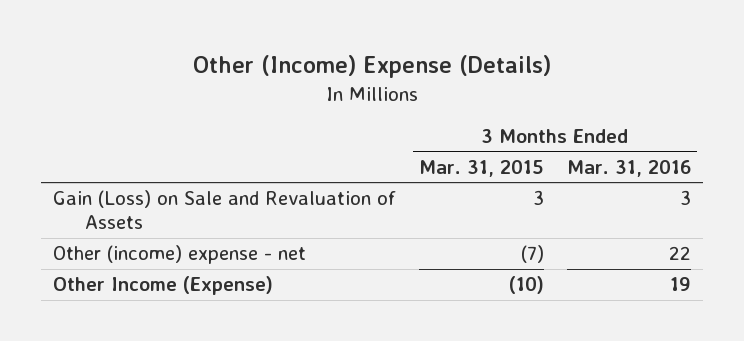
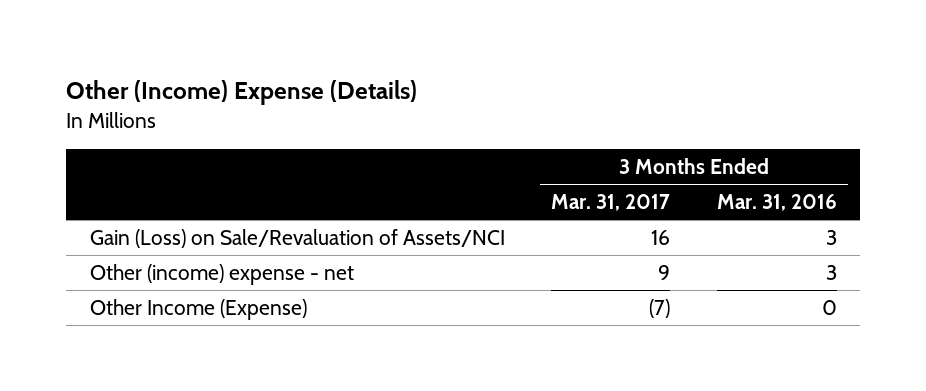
- | 3 Months Ended Mar. 31, 2015 | 3 Months Ended Mar. 31, 2016
+ | 3 Months Ended Mar. 31, 2017 | 3 Months Ended Mar. 31, 2016
- Gain (Loss) on Sale and Revaluation of Assets | 3 | 3
- Other (income) expense - net | (7) | 22
- Other Income (Expense) | (10) | 19
+ Gain (Loss) on Sale/Revaluation of Assets/NCI | 16 | 3
+ Other (income) expense - net | 9 | 3
+ Other Income (Expense) | (7) | 0

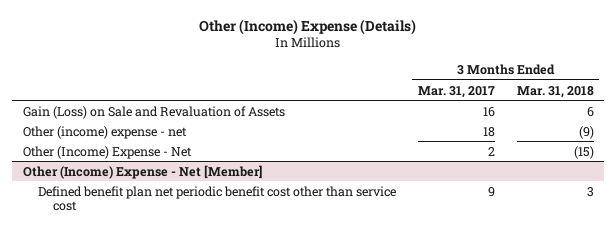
- | 3 Months Ended Mar. 31, 2017 | 3 Months Ended Mar. 31, 2016
+ | 3 Months Ended Mar. 31, 2017 | 3 Months Ended Mar. 31, 2018
- Gain (Loss) on Sale/Revaluation of Assets/NCI | 16 | 3
- Other (income) expense - net | 9 | 3
- Other Income (Expense) | (7) | 0
+ Gain (Loss) on Sale and Revaluation of Assets | 16 | 6
+ Other (income) expense - net | 18 | (9)
+ Other (Income) Expense - Net | 2 | (15)
+ Other (Income) Expense - Net [Member]
+ Defined benefit plan net periodic benefit cost other than service cost | 9 | 3

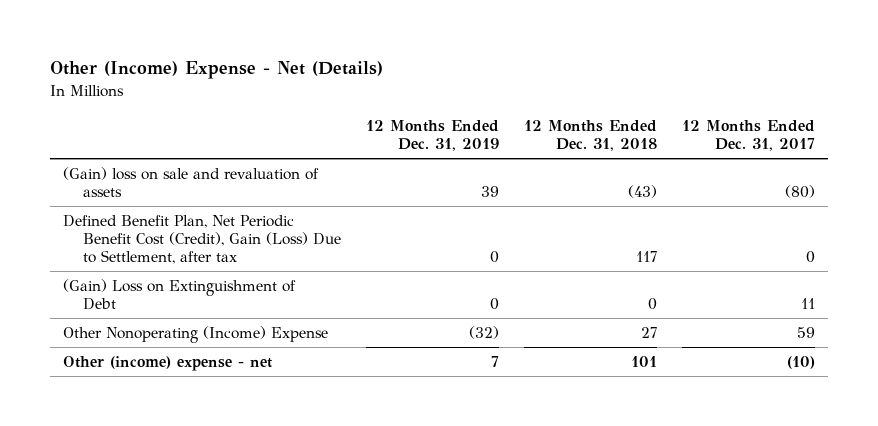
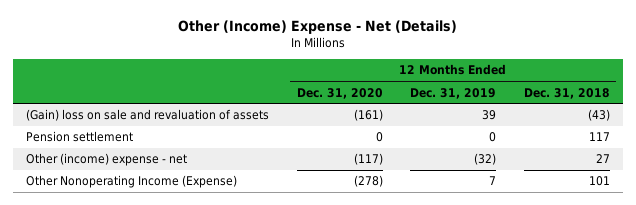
- | 12 Months Ended Dec. 31, 2019 | 12 Months Ended Dec. 31, 2018 | 12 Months Ended Dec. 31, 2017
+ | 12 Months Ended Dec. 31, 2020 | 12 Months Ended Dec. 31, 2019 | 12 Months Ended Dec. 31, 2018
- Defined Benefit Plan, Net Periodic Benefit Cost (Credit), Gain (Loss) Due to Settlement, after tax | 0 | 117 | 0
- (Gain) Loss on Extinguishment of Debt | 0 | 0 | 11
- Other Nonoperating (Income) Expense | (32) | 27 | 59
- Other (income) expense - net | 7 | 101 | (10)
+ Pension settlement | 0 | 0 | 117
+ Other (income) expense - net | (117) | (32) | 27
+ Other Nonoperating Income (Expense) | (278) | 7 | 101

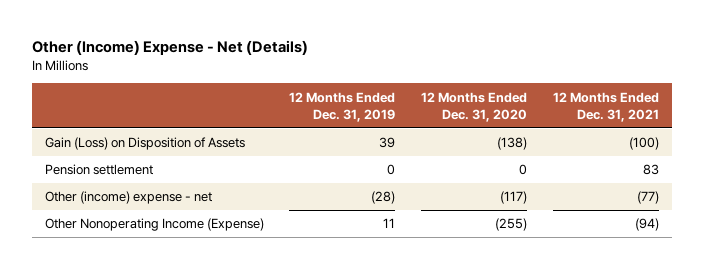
- | 12 Months Ended Dec. 31, 2020 | 12 Months Ended Dec. 31, 2019 | 12 Months Ended Dec. 31, 2018
+ | 12 Months Ended Dec. 31, 2019 | 12 Months Ended Dec. 31, 2020 | 12 Months Ended Dec. 31, 2021
- (Gain) loss on sale and revaluation of assets | (161) | 39 | (43)
+ Gain (Loss) on Disposition of Assets | 39 | (138) | (100)
- Other (income) expense - net | (117) | (32) | 27
- Other Nonoperating Income (Expense) | (278) | 7 | 101
+ Other (income) expense - net | (28) | (117) | (77)
+ Other Nonoperating Income (Expense) | 11 | (255) | (94)

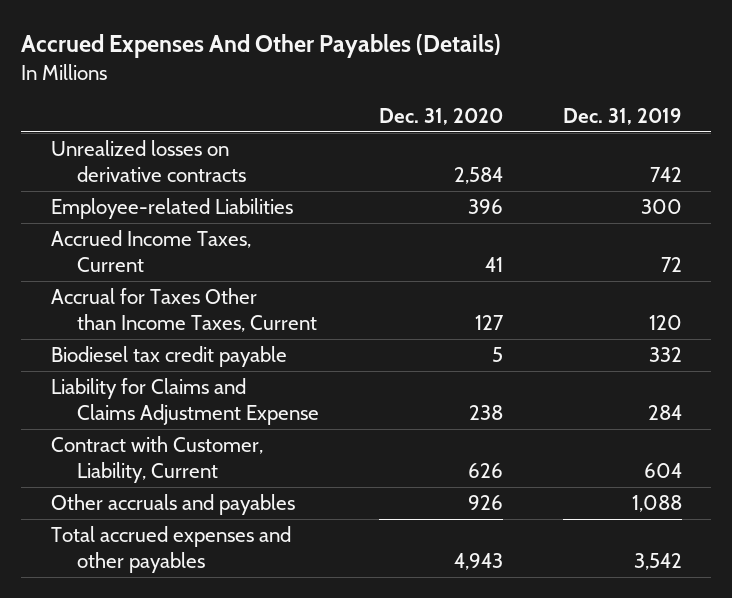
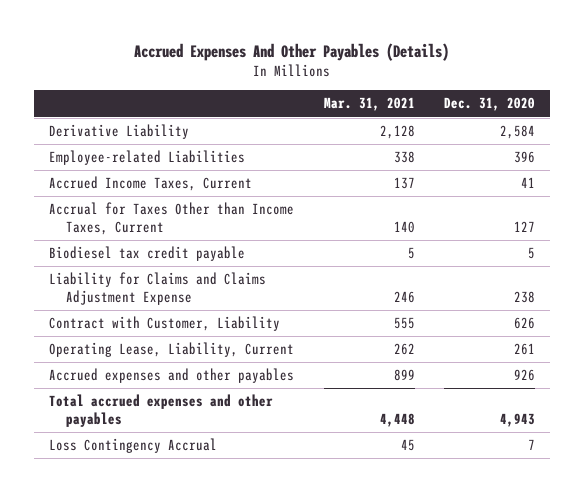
- | Dec. 31, 2020 | Dec. 31, 2019
+ | Mar. 31, 2021 | Dec. 31, 2020
- Unrealized losses on derivative contracts | 2,584 | 742
+ Derivative Liability | 2,128 | 2,584
- Contract with Customer, Liability, Current | 626 | 604
- Other accruals and payables | 926 | 1,088
+ Contract with Customer, Liability | 555 | 626
+ Operating Lease, Liability, Current | 262 | 261
+ Accrued expenses and other payables | 899 | 926
+ Loss Contingency Accrual | 45 | 7

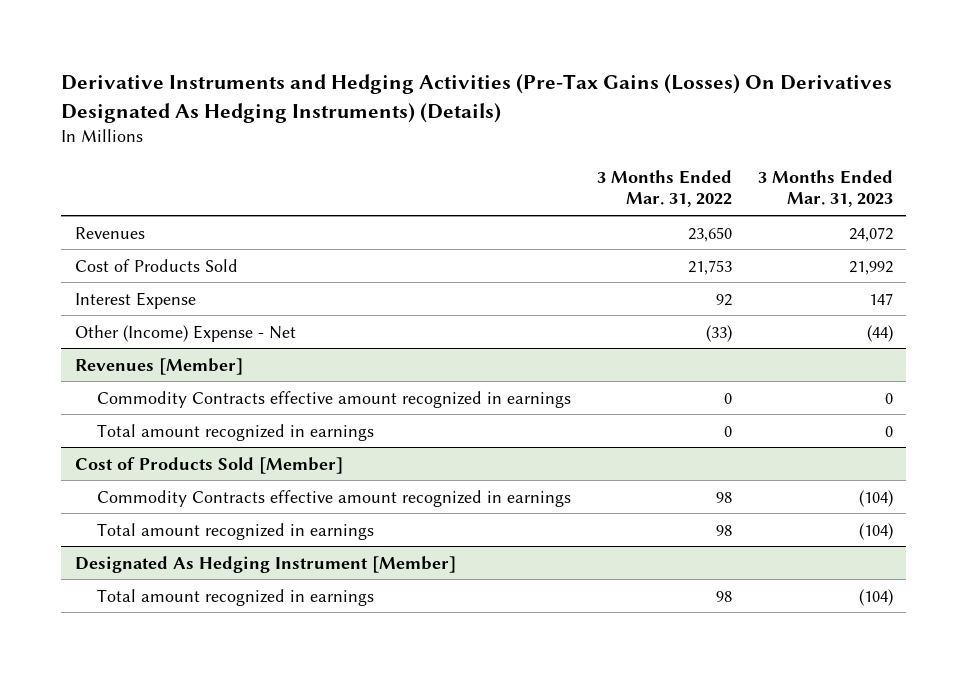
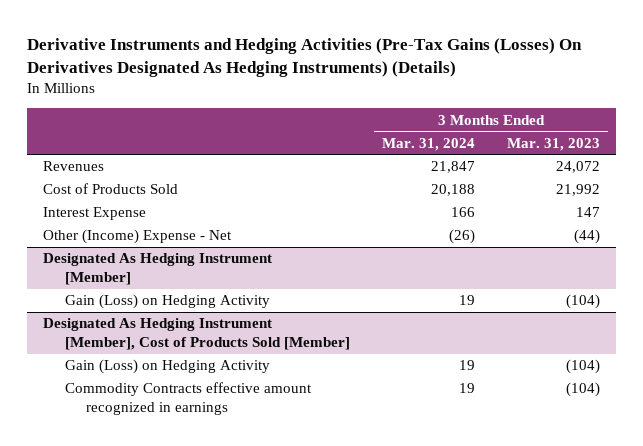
- | 3 Months Ended Mar. 31, 2022 | 3 Months Ended Mar. 31, 2023
+ | 3 Months Ended Mar. 31, 2024 | 3 Months Ended Mar. 31, 2023
- Revenues [Member]
- Commodity Contracts effective amount recognized in earnings | 0 | 0
- Total amount recognized in earnings | 0 | 0
- Cost of Products Sold [Member]
- Commodity Contracts effective amount recognized in earnings | 98 | (104)
- Total amount recognized in earnings | 98 | (104)
@ Designated As Hedging Instrument [Member]
- Total amount recognized in earnings | 98 | (104)
+ Gain (Loss) on Hedging Activity | 19 | (104)
+ Designated As Hedging Instrument [Member], Cost of Products Sold [Member]
+ Gain (Loss) on Hedging Activity | 19 | (104)
+ Commodity Contracts effective amount recognized in earnings | 19 | (104)

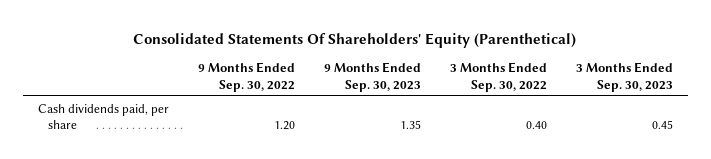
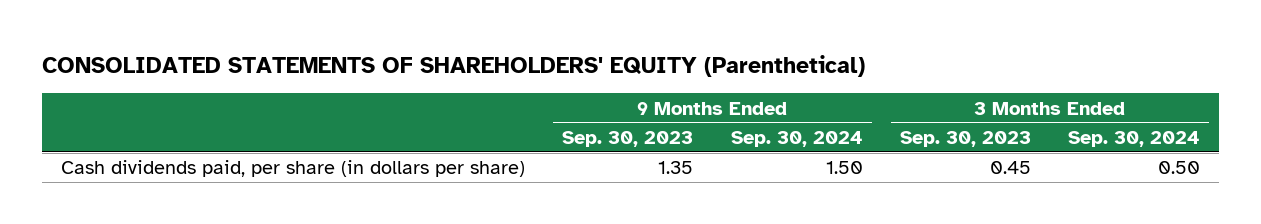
- Consolidated Statements Of Shareholders' Equity (Parenthetical)
+ CONSOLIDATED STATEMENTS OF SHAREHOLDERS' EQUITY (Parenthetical)
- | 9 Months Ended Sep. 30, 2022 | 9 Months Ended Sep. 30, 2023 | 3 Months Ended Sep. 30, 2022 | 3 Months Ended Sep. 30, 2023
+ | 9 Months Ended Sep. 30, 2023 | 9 Months Ended Sep. 30, 2024 | 3 Months Ended Sep. 30, 2023 | 3 Months Ended Sep. 30, 2024
- Cash dividends paid, per share | 1.20 | 1.35 | 0.40 | 0.45
+ Cash dividends paid, per share (in dollars per share) | 1.35 | 1.50 | 0.45 | 0.50

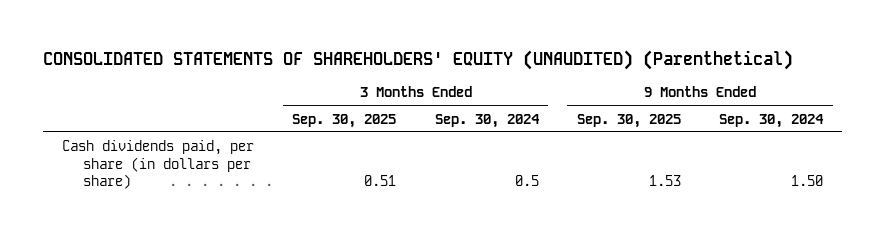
- CONSOLIDATED STATEMENTS OF SHAREHOLDERS' EQUITY (Parenthetical)
+ CONSOLIDATED STATEMENTS OF SHAREHOLDERS' EQUITY (UNAUDITED) (Parenthetical)
- | 9 Months Ended Sep. 30, 2023 | 9 Months Ended Sep. 30, 2024 | 3 Months Ended Sep. 30, 2023 | 3 Months Ended Sep. 30, 2024
+ | 3 Months Ended Sep. 30, 2025 | 3 Months Ended Sep. 30, 2024 | 9 Months Ended Sep. 30, 2025 | 9 Months Ended Sep. 30, 2024
- Cash dividends paid, per share (in dollars per share) | 1.35 | 1.50 | 0.45 | 0.50
+ Cash dividends paid, per share (in dollars per share) | 0.51 | 0.5 | 1.53 | 1.50

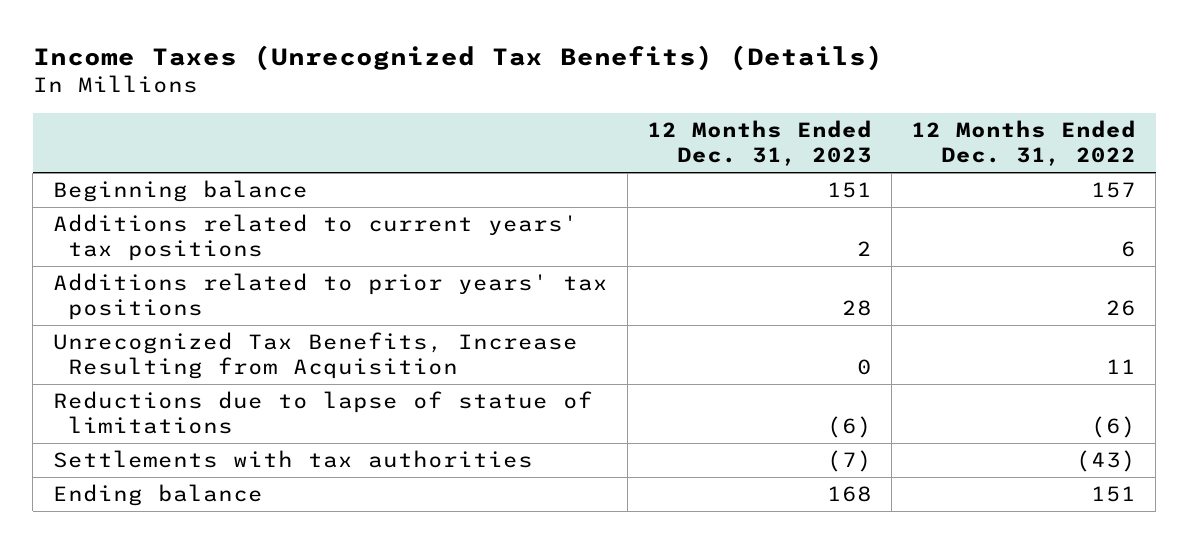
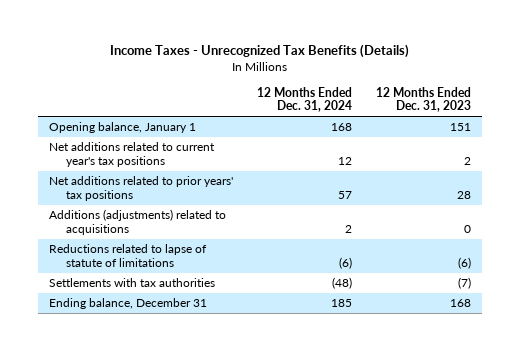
- Income Taxes (Unrecognized Tax Benefits) (Details)
+ Income Taxes - Unrecognized Tax Benefits (Details)
- | 12 Months Ended Dec. 31, 2023 | 12 Months Ended Dec. 31, 2022
+ | 12 Months Ended Dec. 31, 2024 | 12 Months Ended Dec. 31, 2023
- Beginning balance | 151 | 157
- Additions related to current years' tax positions | 2 | 6
- Additions related to prior years' tax positions | 28 | 26
- Unrecognized Tax Benefits, Increase Resulting from Acquisition | 0 | 11
- Reductions due to lapse of statue of limitations | (6) | (6)
+ Opening balance, January 1 | 168 | 151
+ Net additions related to current year's tax positions | 12 | 2
+ Net additions related to prior years' tax positions | 57 | 28
+ Additions (adjustments) related to acquisitions | 2 | 0
+ Reductions related to lapse of statute of limitations | (6) | (6)
- Ending balance | 168 | 151
+ Ending balance, December 31 | 185 | 168

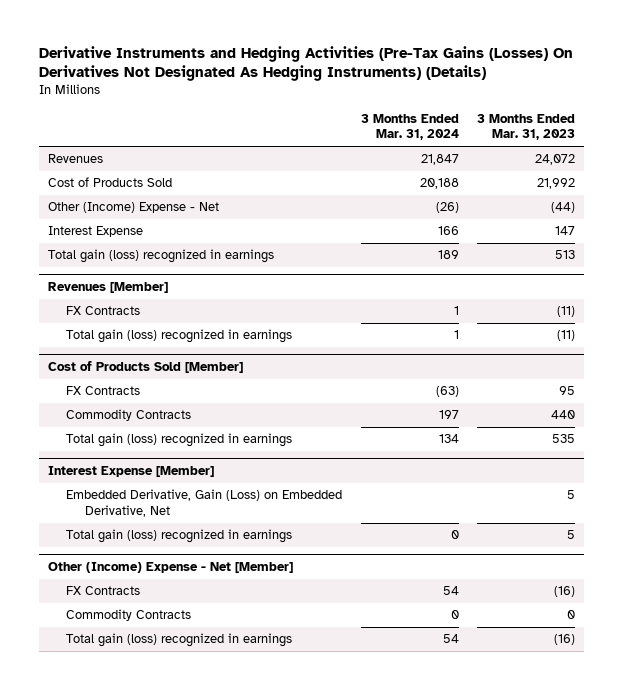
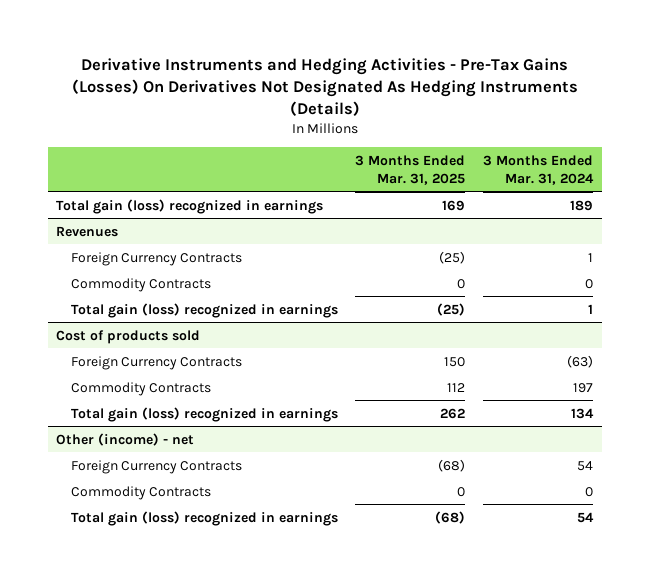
- Derivative Instruments and Hedging Activities (Pre-Tax Gains (Losses) On Derivatives Not Designated As Hedging Instruments) (Details)
+ Derivative Instruments and Hedging Activities - Pre-Tax Gains (Losses) On Derivatives Not Designated As Hedging Instruments (Details)
- | 3 Months Ended Mar. 31, 2024 | 3 Months Ended Mar. 31, 2023
+ | 3 Months Ended Mar. 31, 2025 | 3 Months Ended Mar. 31, 2024
- Revenues | 21,847 | 24,072
- Cost of Products Sold | 20,188 | 21,992
- Other (Income) Expense - Net | (26) | (44)
- Interest Expense | 166 | 147
- Revenues [Member]
- FX Contracts | 1 | (11)
+ Revenues
+ Foreign Currency Contracts | (25) | 1
+ Commodity Contracts | 0 | 0
- Cost of Products Sold [Member]
- FX Contracts | (63) | 95
+ Cost of products sold
+ Foreign Currency Contracts | 150 | (63)
- Interest Expense [Member]
- Embedded Derivative, Gain (Loss) on Embedded Derivative, Net | | 5
- Total gain (loss) recognized in earnings | 0 | 5
- Other (Income) Expense - Net [Member]
- FX Contracts | 54 | (16)
+ Other (income) - net
+ Foreign Currency Contracts | (68) | 54

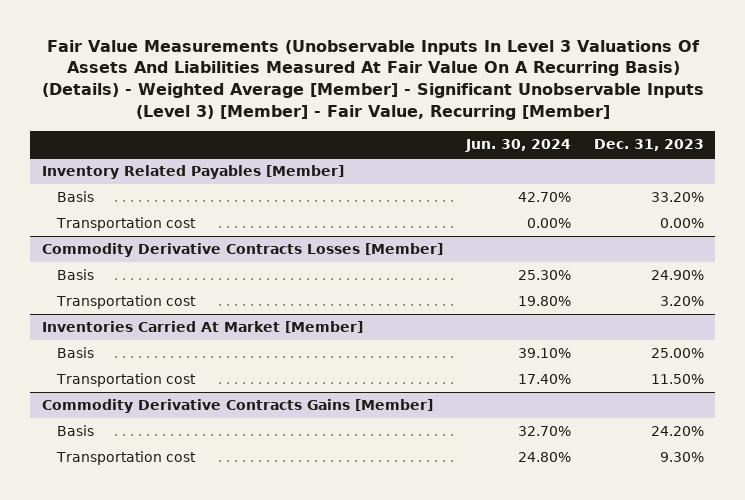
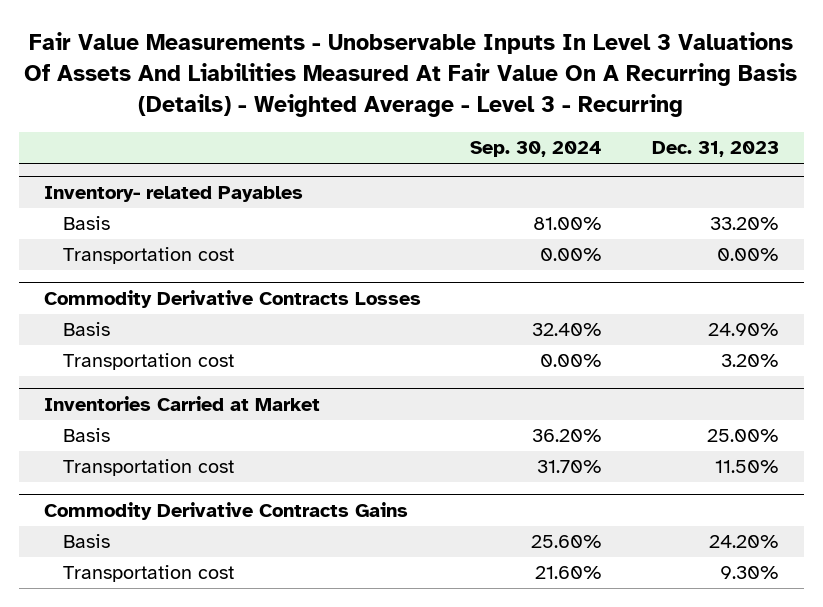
- Fair Value Measurements (Unobservable Inputs In Level 3 Valuations Of Assets And Liabilities Measured At Fair Value On A Recurring Basis) (Details) - Weighted Average [Member] - Significant Unobservable Inputs (Level 3) [Member] - Fair Value, Recurring [Member]
+ Fair Value Measurements - Unobservable Inputs In Level 3 Valuations Of Assets And Liabilities Measured At Fair Value On A Recurring Basis (Details) - Weighted Average - Level 3 - Recurring
- | Jun. 30, 2024 | Dec. 31, 2023
+ | Sep. 30, 2024 | Dec. 31, 2023
- Inventory Related Payables [Member]
+ Inventory- related Payables
- Commodity Derivative Contracts Losses [Member]
+ Commodity Derivative Contracts Losses
- Inventories Carried At Market [Member]
+ Inventories Carried at Market
- Commodity Derivative Contracts Gains [Member]
+ Commodity Derivative Contracts Gains

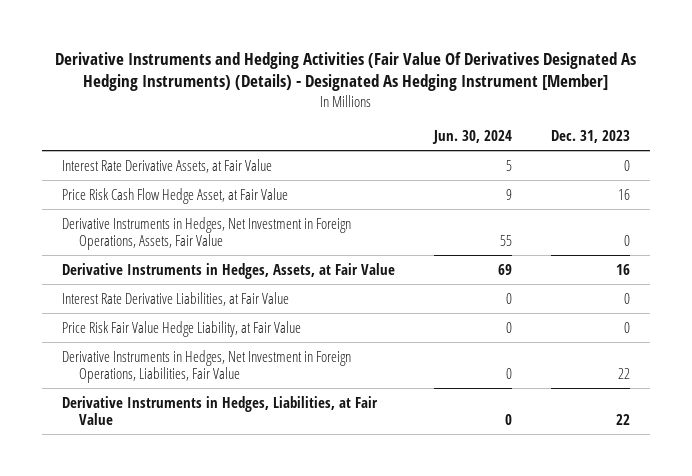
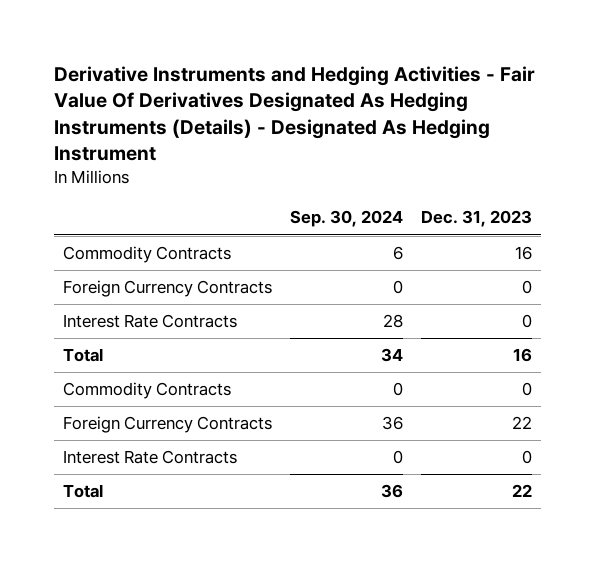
- Derivative Instruments and Hedging Activities (Fair Value Of Derivatives Designated As Hedging Instruments) (Details) - Designated As Hedging Instrument [Member]
+ Derivative Instruments and Hedging Activities - Fair Value Of Derivatives Designated As Hedging Instruments (Details) - Designated As Hedging Instrument
- | Jun. 30, 2024 | Dec. 31, 2023
+ | Sep. 30, 2024 | Dec. 31, 2023
- Interest Rate Derivative Assets, at Fair Value | 5 | 0
- Price Risk Cash Flow Hedge Asset, at Fair Value | 9 | 16
- Derivative Instruments in Hedges, Net Investment in Foreign Operations, Assets, Fair Value | 55 | 0
- Derivative Instruments in Hedges, Assets, at Fair Value | 69 | 16
- Interest Rate Derivative Liabilities, at Fair Value | 0 | 0
- Price Risk Fair Value Hedge Liability, at Fair Value | 0 | 0
- Derivative Instruments in Hedges, Net Investment in Foreign Operations, Liabilities, Fair Value | 0 | 22
- Derivative Instruments in Hedges, Liabilities, at Fair Value | 0 | 22
+ Commodity Contracts | 6 | 16
+ Foreign Currency Contracts | 0 | 0
+ Interest Rate Contracts | 28 | 0
+ Total | 34 | 16
+ Commodity Contracts | 0 | 0
+ Foreign Currency Contracts | 36 | 22
+ Interest Rate Contracts | 0 | 0
+ Total | 36 | 22

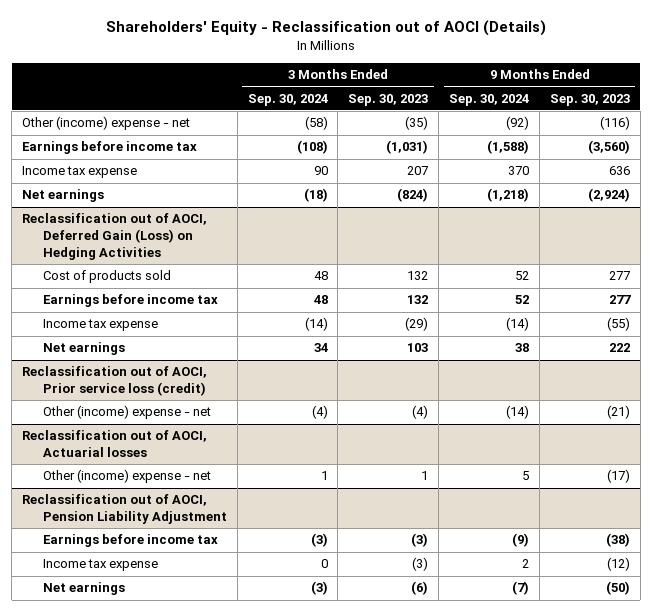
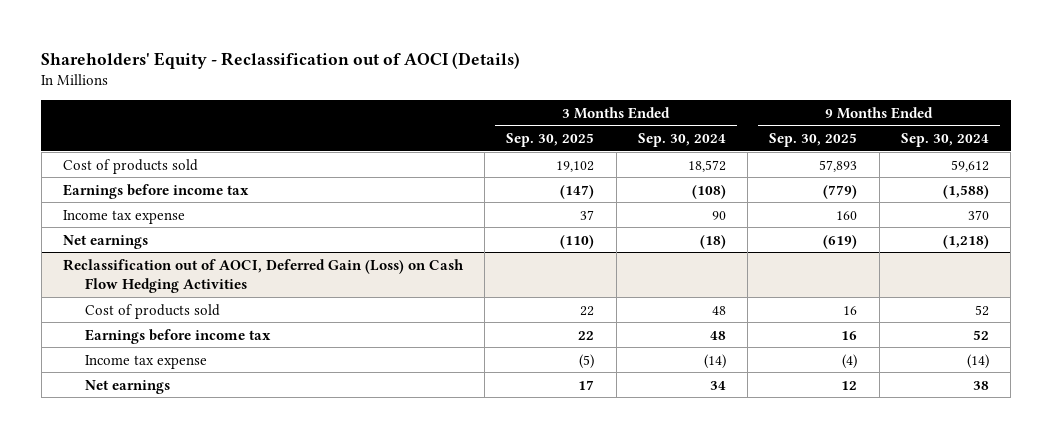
- | 3 Months Ended Sep. 30, 2024 | 3 Months Ended Sep. 30, 2023 | 9 Months Ended Sep. 30, 2024 | 9 Months Ended Sep. 30, 2023
+ | 3 Months Ended Sep. 30, 2025 | 3 Months Ended Sep. 30, 2024 | 9 Months Ended Sep. 30, 2025 | 9 Months Ended Sep. 30, 2024
- Other (income) expense - net | (58) | (35) | (92) | (116)
+ Cost of products sold | 19,102 | 18,572 | 57,893 | 59,612
- Reclassification out of AOCI, Deferred Gain (Loss) on Hedging Activities
+ Reclassification out of AOCI, Deferred Gain (Loss) on Cash Flow Hedging Activities
- Reclassification out of AOCI, Prior service loss (credit)
- Other (income) expense - net | (4) | (4) | (14) | (21)
- Reclassification out of AOCI, Actuarial losses
- Other (income) expense - net | 1 | 1 | 5 | (17)
- Reclassification out of AOCI, Pension Liability Adjustment
- Earnings before income tax | (3) | (3) | (9) | (38)
- Income tax expense | 0 | (3) | 2 | (12)
- Net earnings | (3) | (6) | (7) | (50)

